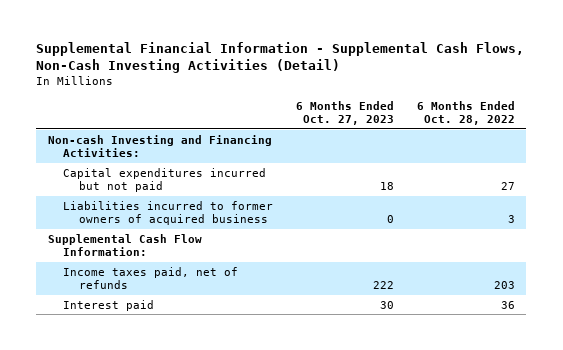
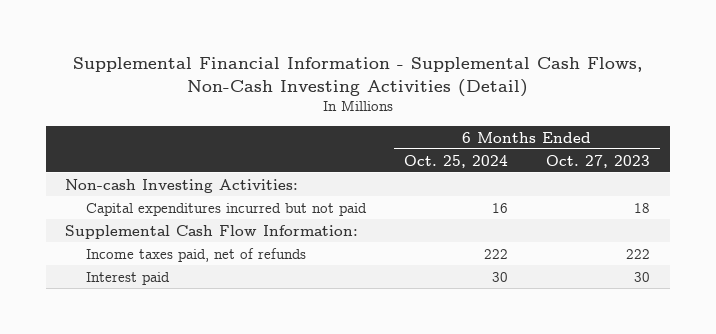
- | 6 Months Ended Oct. 27, 2023 | 6 Months Ended Oct. 28, 2022
+ | 6 Months Ended Oct. 25, 2024 | 6 Months Ended Oct. 27, 2023
- Non-cash Investing and Financing Activities:
+ Non-cash Investing Activities:
- Liabilities incurred to former owners of acquired business | 0 | 3

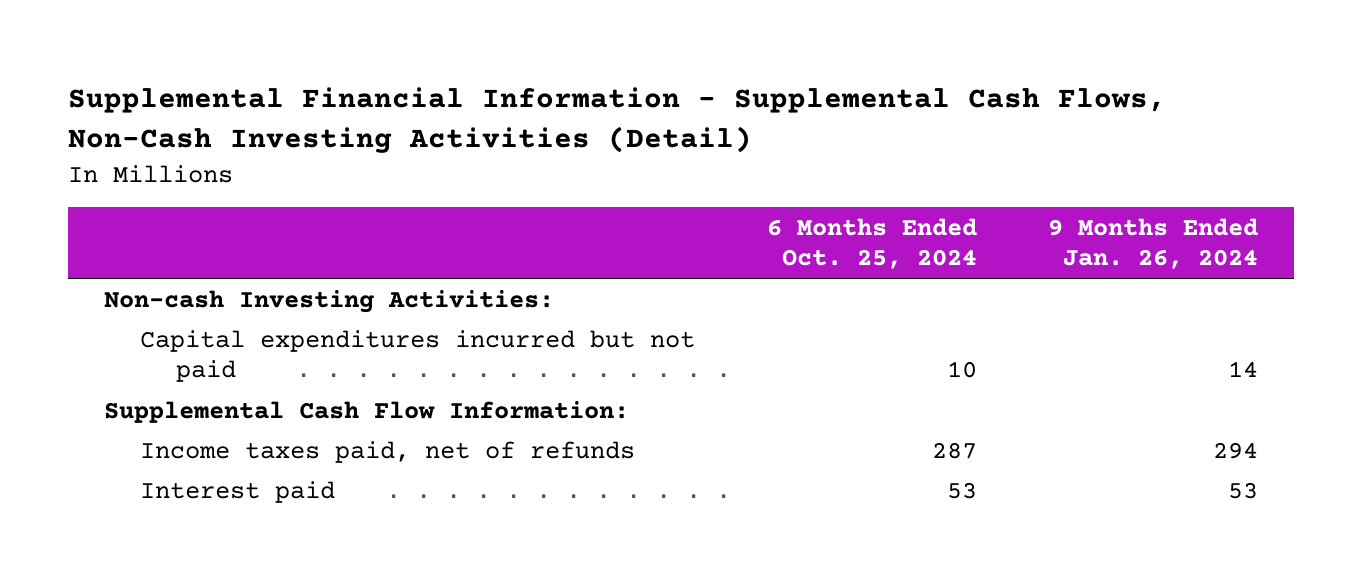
- | 6 Months Ended Oct. 25, 2024 | 6 Months Ended Oct. 27, 2023
+ | 6 Months Ended Oct. 25, 2024 | 9 Months Ended Jan. 26, 2024
- Capital expenditures incurred but not paid | 16 | 18
+ Capital expenditures incurred but not paid | 10 | 14
- Income taxes paid, net of refunds | 222 | 222
- Interest paid | 30 | 30
+ Income taxes paid, net of refunds | 287 | 294
+ Interest paid | 53 | 53

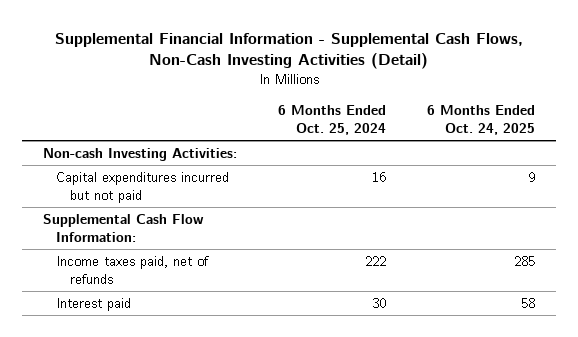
- | 6 Months Ended Oct. 25, 2024 | 9 Months Ended Jan. 26, 2024
+ | 6 Months Ended Oct. 25, 2024 | 6 Months Ended Oct. 24, 2025
- Capital expenditures incurred but not paid | 10 | 14
+ Capital expenditures incurred but not paid | 16 | 9
- Income taxes paid, net of refunds | 287 | 294
- Interest paid | 53 | 53
+ Income taxes paid, net of refunds | 222 | 285
+ Interest paid | 30 | 58

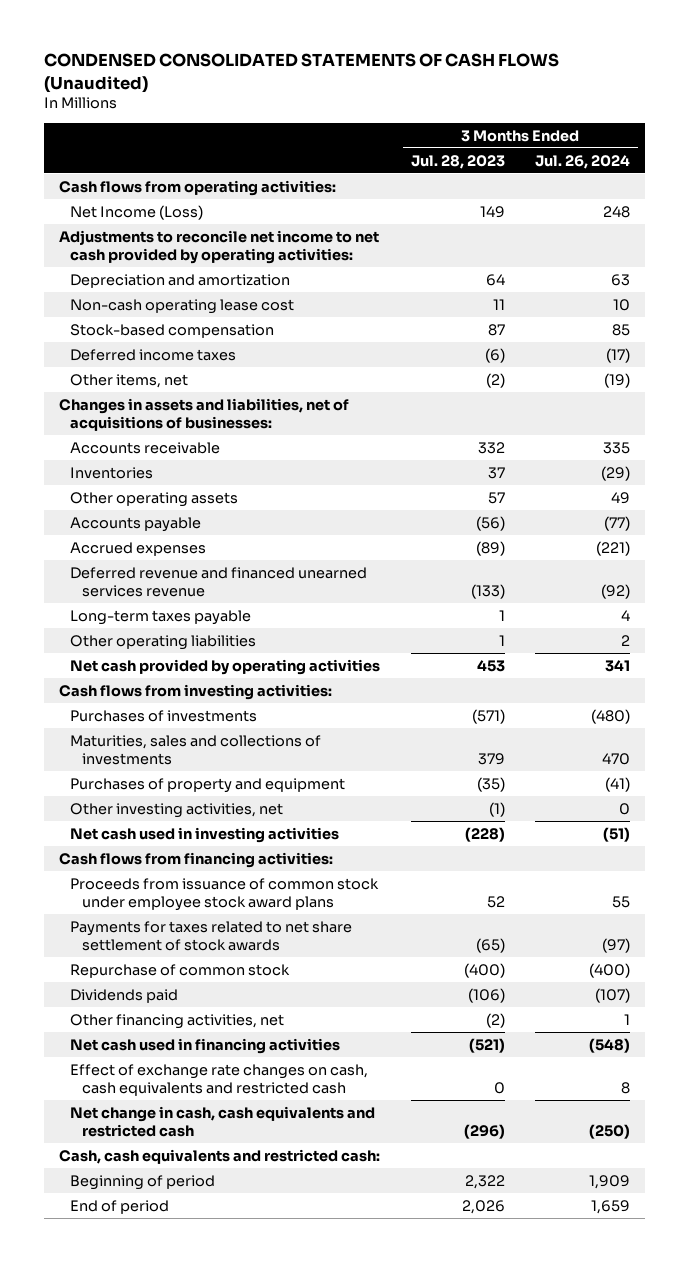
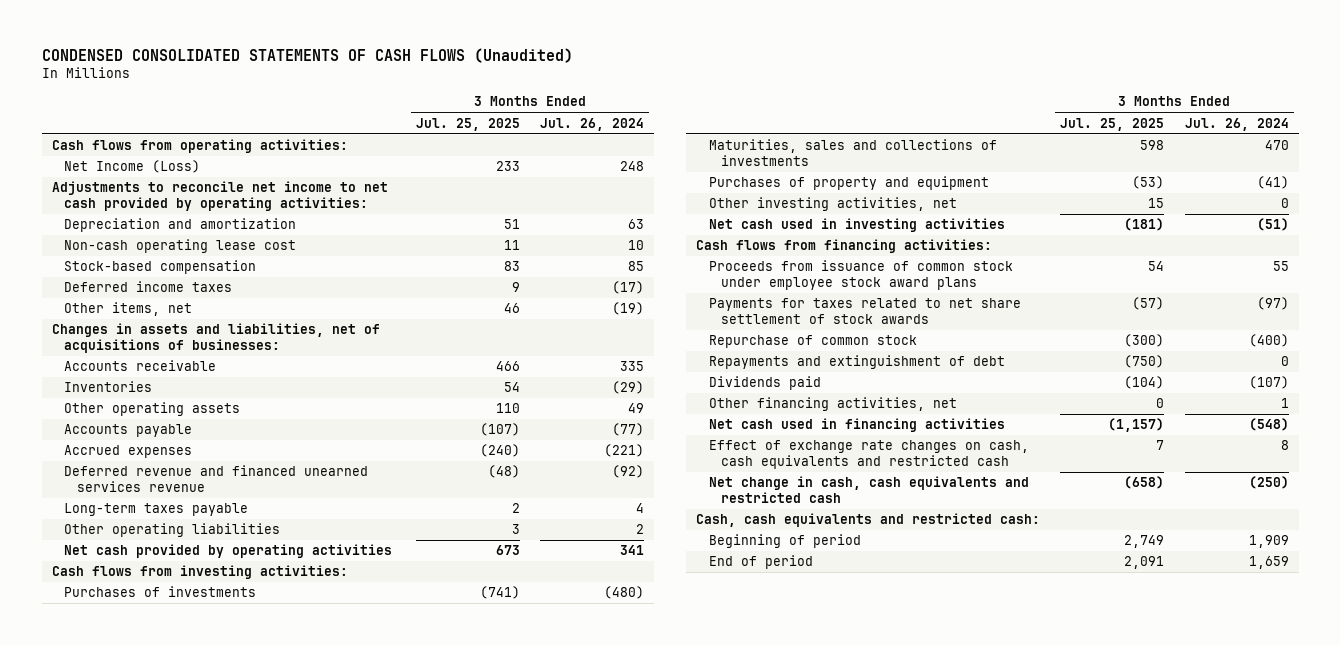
- | 3 Months Ended Jul. 28, 2023 | 3 Months Ended Jul. 26, 2024
+ | 3 Months Ended Jul. 25, 2025 | 3 Months Ended Jul. 26, 2024
+ Repayments and extinguishment of debt | (750) | 0

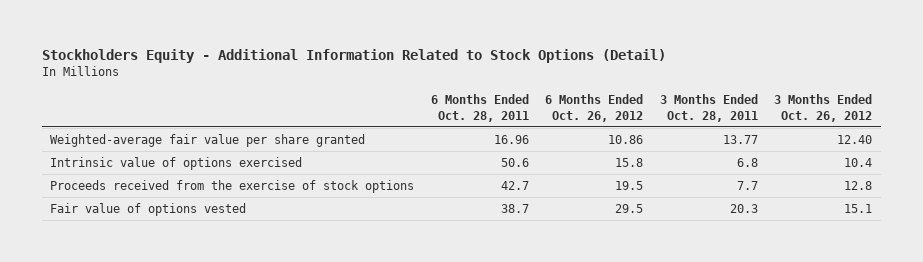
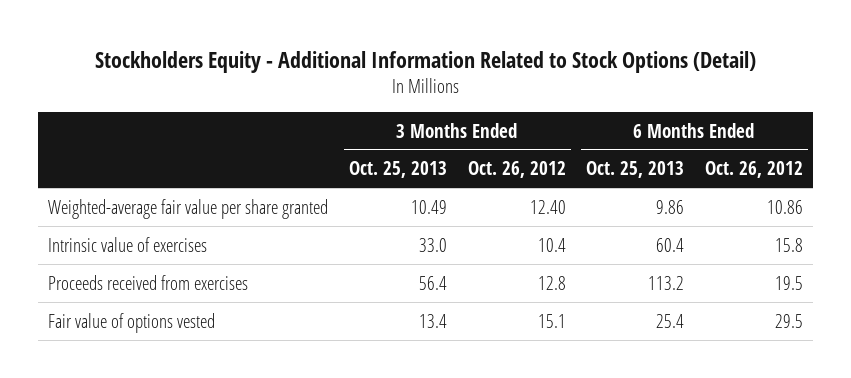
- | 6 Months Ended Oct. 28, 2011 | 6 Months Ended Oct. 26, 2012 | 3 Months Ended Oct. 28, 2011 | 3 Months Ended Oct. 26, 2012
+ | 3 Months Ended Oct. 25, 2013 | 3 Months Ended Oct. 26, 2012 | 6 Months Ended Oct. 25, 2013 | 6 Months Ended Oct. 26, 2012
- Intrinsic value of options exercised | 50.6 | 15.8 | 6.8 | 10.4
- Proceeds received from the exercise of stock options | 42.7 | 19.5 | 7.7 | 12.8
+ Intrinsic value of exercises | 33.0 | 10.4 | 60.4 | 15.8
+ Proceeds received from exercises | 56.4 | 12.8 | 113.2 | 19.5

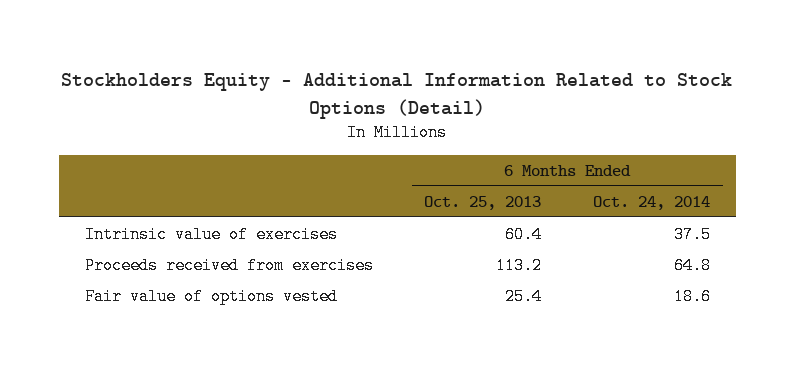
- | 3 Months Ended Oct. 25, 2013 | 3 Months Ended Oct. 26, 2012 | 6 Months Ended Oct. 25, 2013 | 6 Months Ended Oct. 26, 2012
+ | 6 Months Ended Oct. 25, 2013 | 6 Months Ended Oct. 24, 2014
- Weighted-average fair value per share granted | 10.49 | 12.40 | 9.86 | 10.86

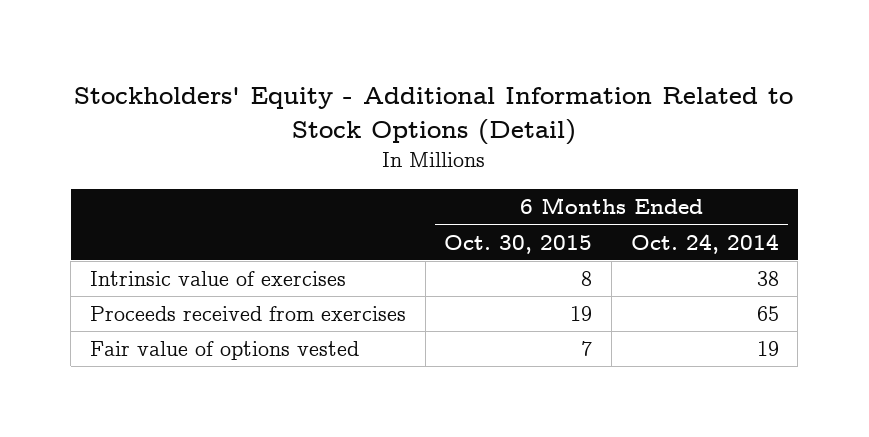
- Stockholders Equity - Additional Information Related to Stock Options (Detail)
+ Stockholders' Equity - Additional Information Related to Stock Options (Detail)
- | 6 Months Ended Oct. 25, 2013 | 6 Months Ended Oct. 24, 2014
+ | 6 Months Ended Oct. 30, 2015 | 6 Months Ended Oct. 24, 2014
- Intrinsic value of exercises | 60.4 | 37.5
- Proceeds received from exercises | 113.2 | 64.8
- Fair value of options vested | 25.4 | 18.6
+ Intrinsic value of exercises | 8 | 38
+ Proceeds received from exercises | 19 | 65
+ Fair value of options vested | 7 | 19

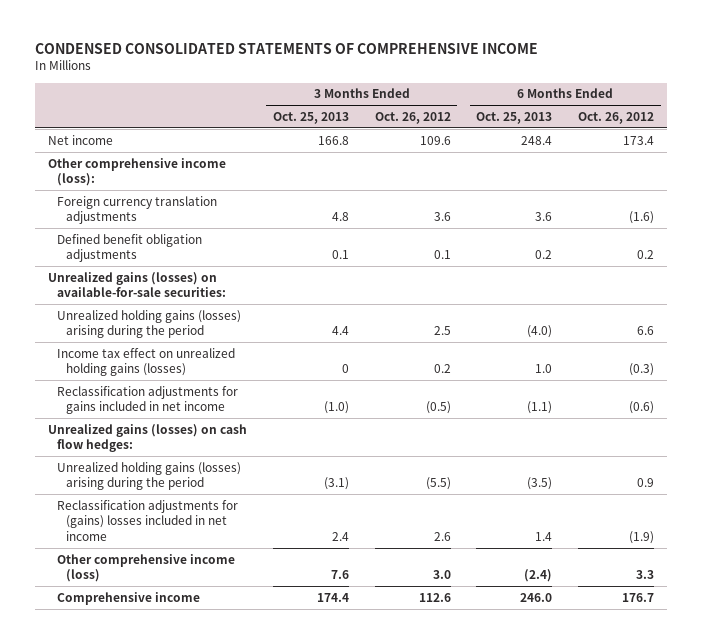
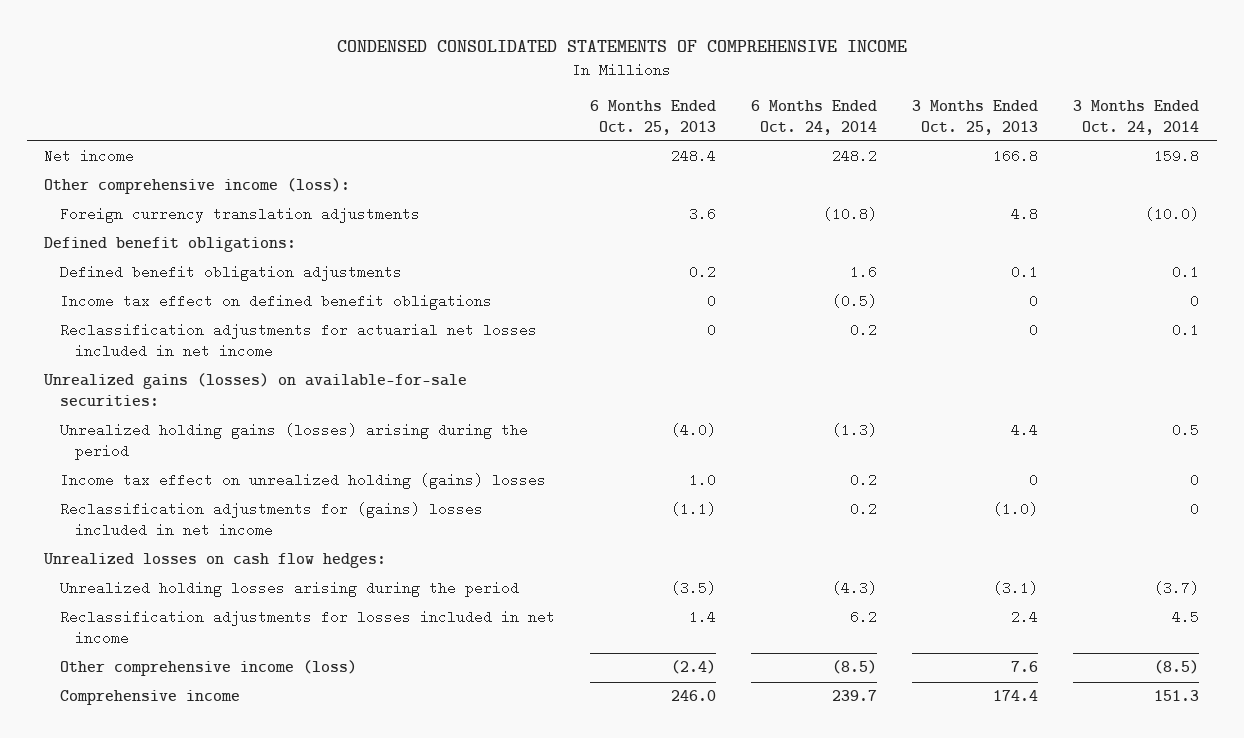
- | 3 Months Ended Oct. 25, 2013 | 3 Months Ended Oct. 26, 2012 | 6 Months Ended Oct. 25, 2013 | 6 Months Ended Oct. 26, 2012
+ | 6 Months Ended Oct. 25, 2013 | 6 Months Ended Oct. 24, 2014 | 3 Months Ended Oct. 25, 2013 | 3 Months Ended Oct. 24, 2014
+ Defined benefit obligations:
+ Income tax effect on defined benefit obligations | 0 | (0.5) | 0 | 0
+ Reclassification adjustments for actuarial net losses included in net income | 0 | 0.2 | 0 | 0.1
- Income tax effect on unrealized holding gains (losses) | 0 | 0.2 | 1.0 | (0.3)
- Reclassification adjustments for gains included in net income | (1.0) | (0.5) | (1.1) | (0.6)
- Unrealized gains (losses) on cash flow hedges:
- Unrealized holding gains (losses) arising during the period | (3.1) | (5.5) | (3.5) | 0.9
- Reclassification adjustments for (gains) losses included in net income | 2.4 | 2.6 | 1.4 | (1.9)
+ Income tax effect on unrealized holding (gains) losses | 1.0 | 0.2 | 0 | 0
+ Reclassification adjustments for (gains) losses included in net income | (1.1) | 0.2 | (1.0) | 0
+ Unrealized losses on cash flow hedges:
+ Unrealized holding losses arising during the period | (3.5) | (4.3) | (3.1) | (3.7)
+ Reclassification adjustments for losses included in net income | 1.4 | 6.2 | 2.4 | 4.5

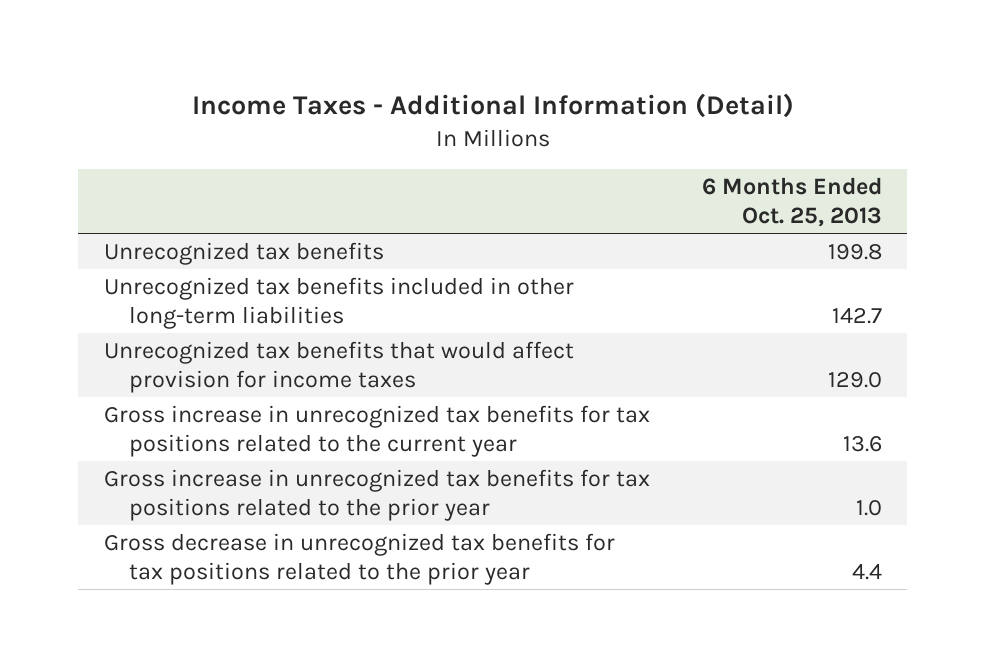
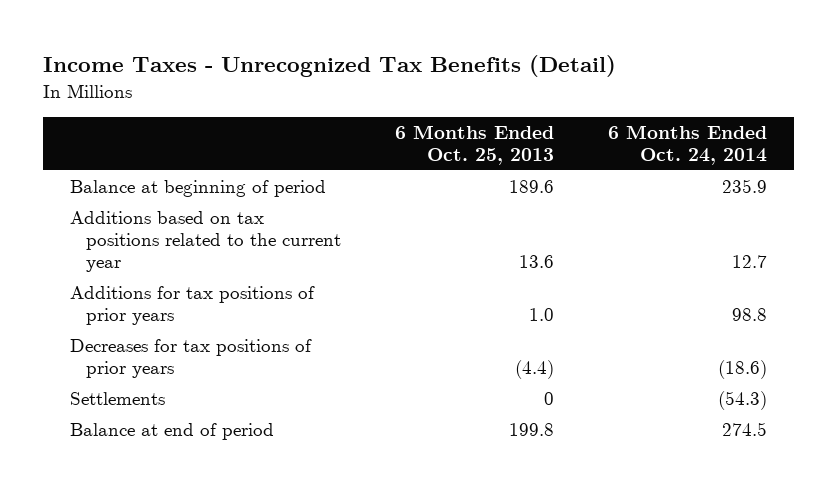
- Income Taxes - Additional Information (Detail)
+ Income Taxes - Unrecognized Tax Benefits (Detail)
- | 6 Months Ended Oct. 25, 2013
+ | 6 Months Ended Oct. 25, 2013 | 6 Months Ended Oct. 24, 2014
- Unrecognized tax benefits | 199.8
- Unrecognized tax benefits included in other long-term liabilities | 142.7
- Unrecognized tax benefits that would affect provision for income taxes | 129.0
- Gross increase in unrecognized tax benefits for tax positions related to the current year | 13.6
- Gross increase in unrecognized tax benefits for tax positions related to the prior year | 1.0
- Gross decrease in unrecognized tax benefits for tax positions related to the prior year | 4.4
+ Balance at beginning of period | 189.6 | 235.9
+ Additions based on tax positions related to the current year | 13.6 | 12.7
+ Additions for tax positions of prior years | 1.0 | 98.8
+ Decreases for tax positions of prior years | (4.4) | (18.6)
+ Settlements | 0 | (54.3)
+ Balance at end of period | 199.8 | 274.5

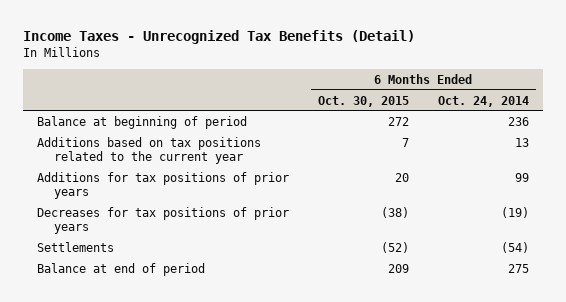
- | 6 Months Ended Oct. 25, 2013 | 6 Months Ended Oct. 24, 2014
+ | 6 Months Ended Oct. 30, 2015 | 6 Months Ended Oct. 24, 2014
- Balance at beginning of period | 189.6 | 235.9
- Additions based on tax positions related to the current year | 13.6 | 12.7
- Additions for tax positions of prior years | 1.0 | 98.8
- Decreases for tax positions of prior years | (4.4) | (18.6)
- Settlements | 0 | (54.3)
- Balance at end of period | 199.8 | 274.5
+ Balance at beginning of period | 272 | 236
+ Additions based on tax positions related to the current year | 7 | 13
+ Additions for tax positions of prior years | 20 | 99
+ Decreases for tax positions of prior years | (38) | (19)
+ Settlements | (52) | (54)
+ Balance at end of period | 209 | 275

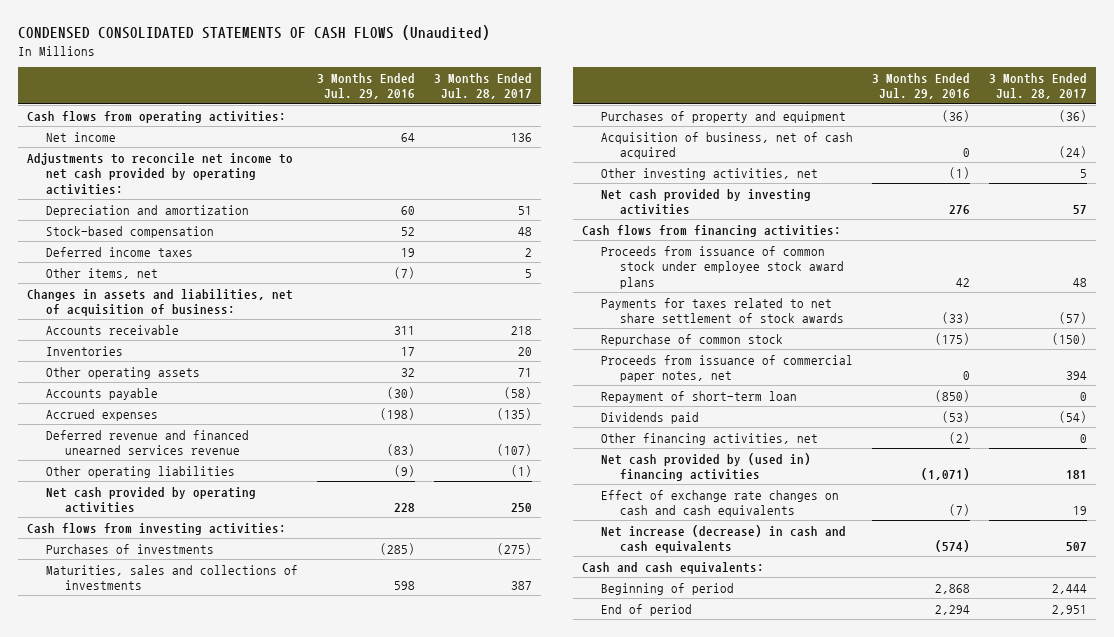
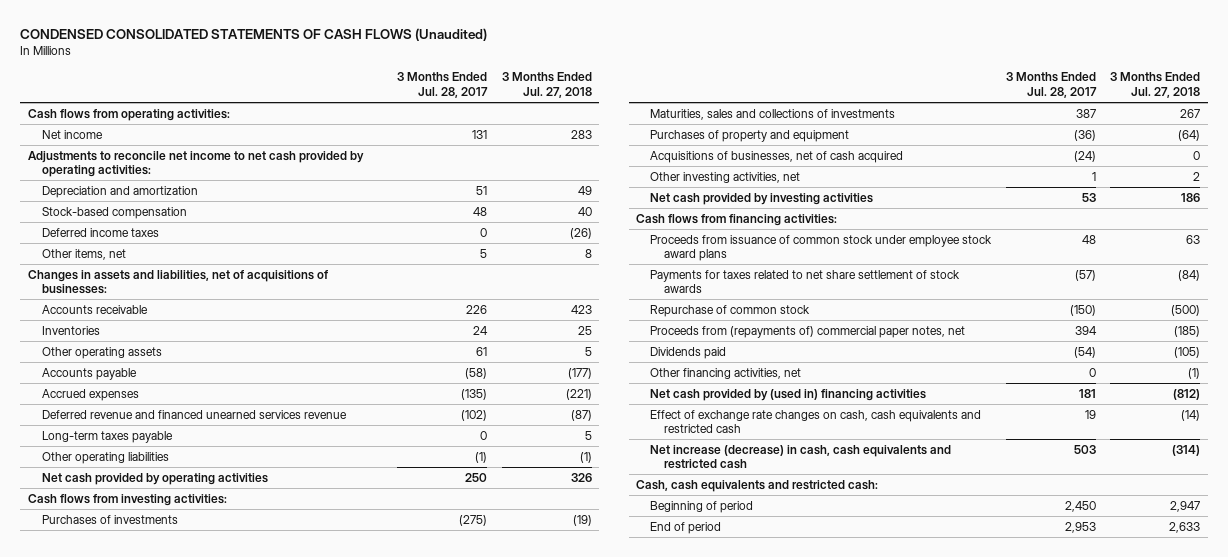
- | 3 Months Ended Jul. 29, 2016 | 3 Months Ended Jul. 28, 2017
+ | 3 Months Ended Jul. 28, 2017 | 3 Months Ended Jul. 27, 2018
- Net income | 64 | 136
+ Net income | 131 | 283
- Deferred income taxes | 19 | 2
+ Deferred income taxes | 0 | (26)
- Changes in assets and liabilities, net of acquisition of business:
- Accounts receivable | 311 | 218
- Inventories | 17 | 20
- Other operating assets | 32 | 71
+ Changes in assets and liabilities, net of acquisitions of businesses:
+ Accounts receivable | 226 | 423
+ Inventories | 24 | 25
+ Other operating assets | 61 | 5
- Deferred revenue and financed unearned services revenue | (83) | (107)
+ Deferred revenue and financed unearned services revenue | (102) | (87)
+ Long-term taxes payable | 0 | 5
- Acquisition of business, net of cash acquired | 0 | (24)
- Other investing activities, net | (1) | 5
- Net cash provided by investing activities | 276 | 57
+ Acquisitions of businesses, net of cash acquired | (24) | 0
+ Other investing activities, net | 1 | 2
+ Net cash provided by investing activities | 53 | 186
- Proceeds from issuance of commercial paper notes, net | 0 | 394
- Repayment of short-term loan | (850) | 0
+ Proceeds from (repayments of) commercial paper notes, net | 394 | (185)
- Effect of exchange rate changes on cash and cash equivalents | (7) | 19
- Net increase (decrease) in cash and cash equivalents | (574) | 507
- Cash and cash equivalents:
- Beginning of period | 2,868 | 2,444
- End of period | 2,294 | 2,951
+ Effect of exchange rate changes on cash, cash equivalents and restricted cash | 19 | (14)
+ Net increase (decrease) in cash, cash equivalents and restricted cash | 503 | (314)
+ Cash, cash equivalents and restricted cash:
+ Beginning of period | 2,450 | 2,947
+ End of period | 2,953 | 2,633

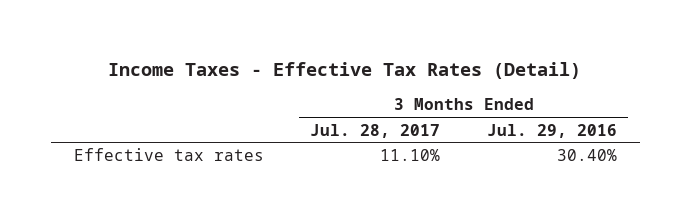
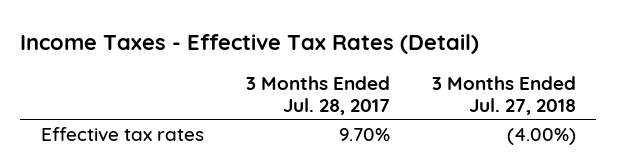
- | 3 Months Ended Jul. 28, 2017 | 3 Months Ended Jul. 29, 2016
+ | 3 Months Ended Jul. 28, 2017 | 3 Months Ended Jul. 27, 2018
- Effective tax rates | 11.10% | 30.40%
+ Effective tax rates | 9.70% | (4.00%)

